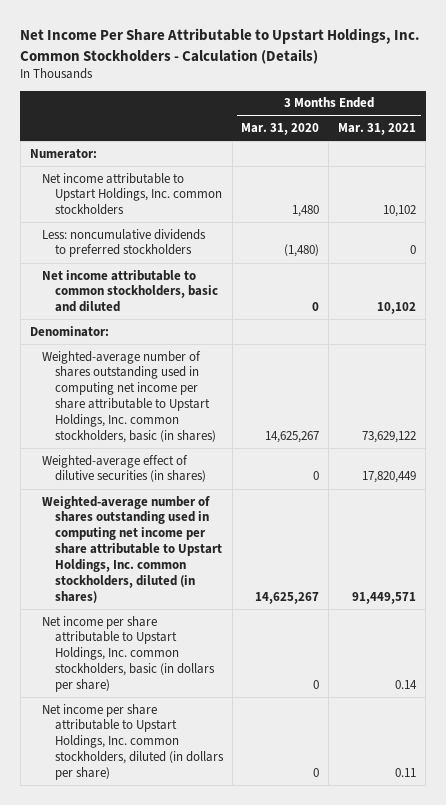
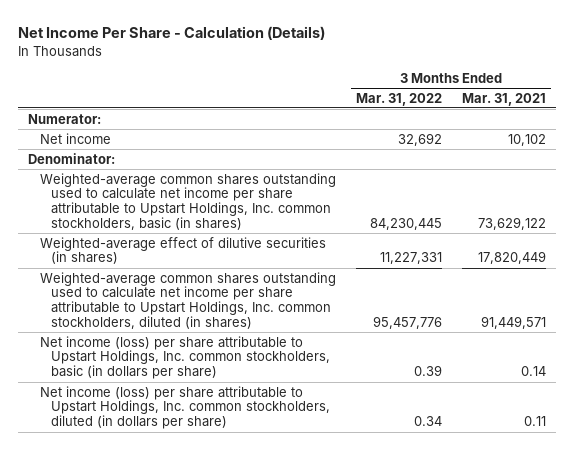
- Net Income Per Share Attributable to Upstart Holdings, Inc. Common Stockholders - Calculation (Details)
+ Net Income Per Share - Calculation (Details)
- | 3 Months Ended Mar. 31, 2020 | 3 Months Ended Mar. 31, 2021
+ | 3 Months Ended Mar. 31, 2022 | 3 Months Ended Mar. 31, 2021
- Net income attributable to Upstart Holdings, Inc. common stockholders | 1,480 | 10,102
- Less: noncumulative dividends to preferred stockholders | (1,480) | 0
- Net income attributable to common stockholders, basic and diluted | 0 | 10,102
+ Net income | 32,692 | 10,102
- Weighted-average number of shares outstanding used in computing net income per share attributable to Upstart Holdings, Inc. common stockholders, basic (in shares) | 14,625,267 | 73,629,122
+ Weighted-average common shares outstanding used to calculate net income per share attributable to Upstart Holdings, Inc. common stockholders, basic (in shares) | 84,230,445 | 73,629,122
- Weighted-average number of shares outstanding used in computing net income per share attributable to Upstart Holdings, Inc. common stockholders, diluted (in shares) | 14,625,267 | 91,449,571
- Net income per share attributable to Upstart Holdings, Inc. common stockholders, basic (in dollars per share) | 0 | 0.14
- Net income per share attributable to Upstart Holdings, Inc. common stockholders, diluted (in dollars per share) | 0 | 0.11
+ Weighted-average common shares outstanding used to calculate net income per share attributable to Upstart Holdings, Inc. common stockholders, diluted (in shares) | 95,457,776 | 91,449,571
+ Net income (loss) per share attributable to Upstart Holdings, Inc. common stockholders, basic (in dollars per share) | 0.39 | 0.14
+ Net income (loss) per share attributable to Upstart Holdings, Inc. common stockholders, diluted (in dollars per share) | 0.34 | 0.11

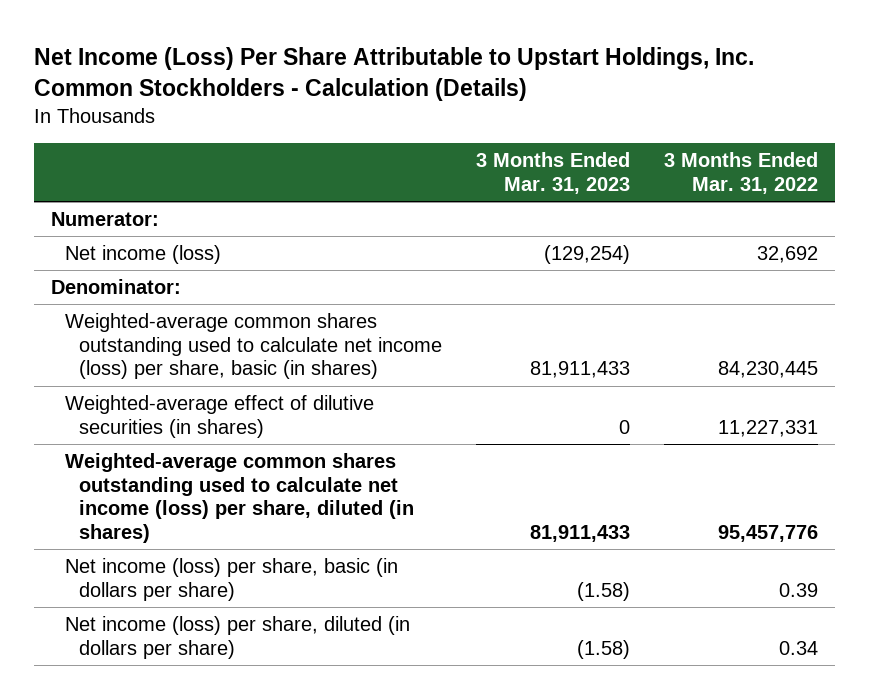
- Net Income Per Share - Calculation (Details)
+ Net Income (Loss) Per Share Attributable to Upstart Holdings, Inc. Common Stockholders - Calculation (Details)
- | 3 Months Ended Mar. 31, 2022 | 3 Months Ended Mar. 31, 2021
+ | 3 Months Ended Mar. 31, 2023 | 3 Months Ended Mar. 31, 2022
- Net income | 32,692 | 10,102
+ Net income (loss) | (129,254) | 32,692
- Weighted-average common shares outstanding used to calculate net income per share attributable to Upstart Holdings, Inc. common stockholders, basic (in shares) | 84,230,445 | 73,629,122
+ Weighted-average common shares outstanding used to calculate net income (loss) per share, basic (in shares) | 81,911,433 | 84,230,445
- Weighted-average common shares outstanding used to calculate net income per share attributable to Upstart Holdings, Inc. common stockholders, diluted (in shares) | 95,457,776 | 91,449,571
- Net income (loss) per share attributable to Upstart Holdings, Inc. common stockholders, basic (in dollars per share) | 0.39 | 0.14
- Net income (loss) per share attributable to Upstart Holdings, Inc. common stockholders, diluted (in dollars per share) | 0.34 | 0.11
+ Weighted-average common shares outstanding used to calculate net income (loss) per share, diluted (in shares) | 81,911,433 | 95,457,776
+ Net income (loss) per share, basic (in dollars per share) | (1.58) | 0.39
+ Net income (loss) per share, diluted (in dollars per share) | (1.58) | 0.34

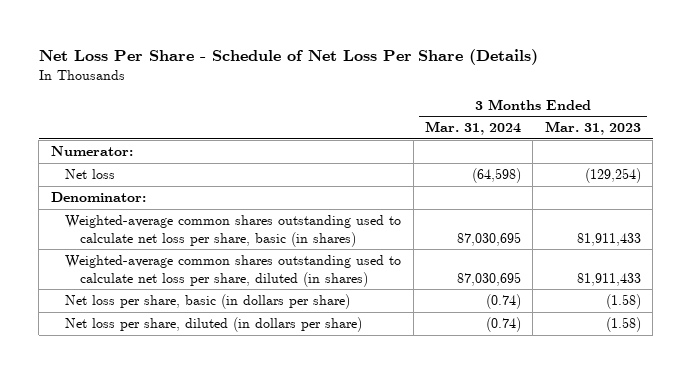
- Net Income (Loss) Per Share Attributable to Upstart Holdings, Inc. Common Stockholders - Calculation (Details)
+ Net Loss Per Share - Schedule of Net Loss Per Share (Details)
- | 3 Months Ended Mar. 31, 2023 | 3 Months Ended Mar. 31, 2022
+ | 3 Months Ended Mar. 31, 2024 | 3 Months Ended Mar. 31, 2023
- Net income (loss) | (129,254) | 32,692
+ Net loss | (64,598) | (129,254)
- Weighted-average common shares outstanding used to calculate net income (loss) per share, basic (in shares) | 81,911,433 | 84,230,445
- Weighted-average effect of dilutive securities (in shares) | 0 | 11,227,331
- Weighted-average common shares outstanding used to calculate net income (loss) per share, diluted (in shares) | 81,911,433 | 95,457,776
- Net income (loss) per share, basic (in dollars per share) | (1.58) | 0.39
- Net income (loss) per share, diluted (in dollars per share) | (1.58) | 0.34
+ Weighted-average common shares outstanding used to calculate net loss per share, basic (in shares) | 87,030,695 | 81,911,433
+ Weighted-average common shares outstanding used to calculate net loss per share, diluted (in shares) | 87,030,695 | 81,911,433
+ Net loss per share, basic (in dollars per share) | (0.74) | (1.58)
+ Net loss per share, diluted (in dollars per share) | (0.74) | (1.58)

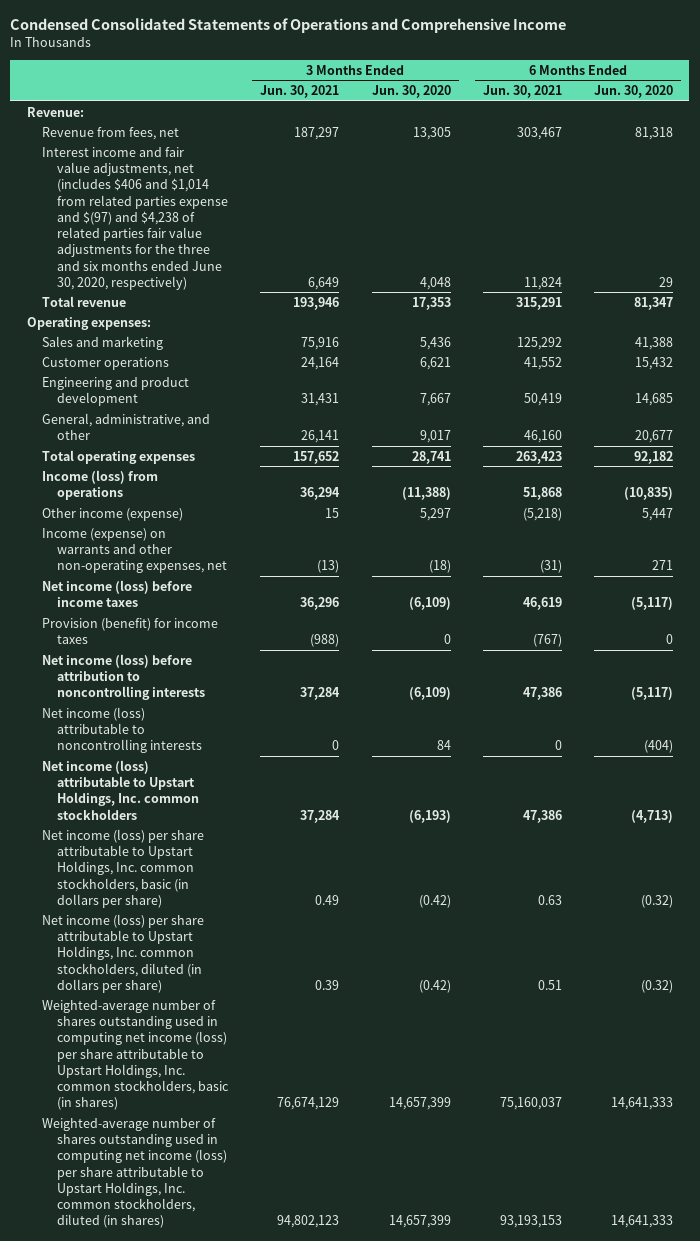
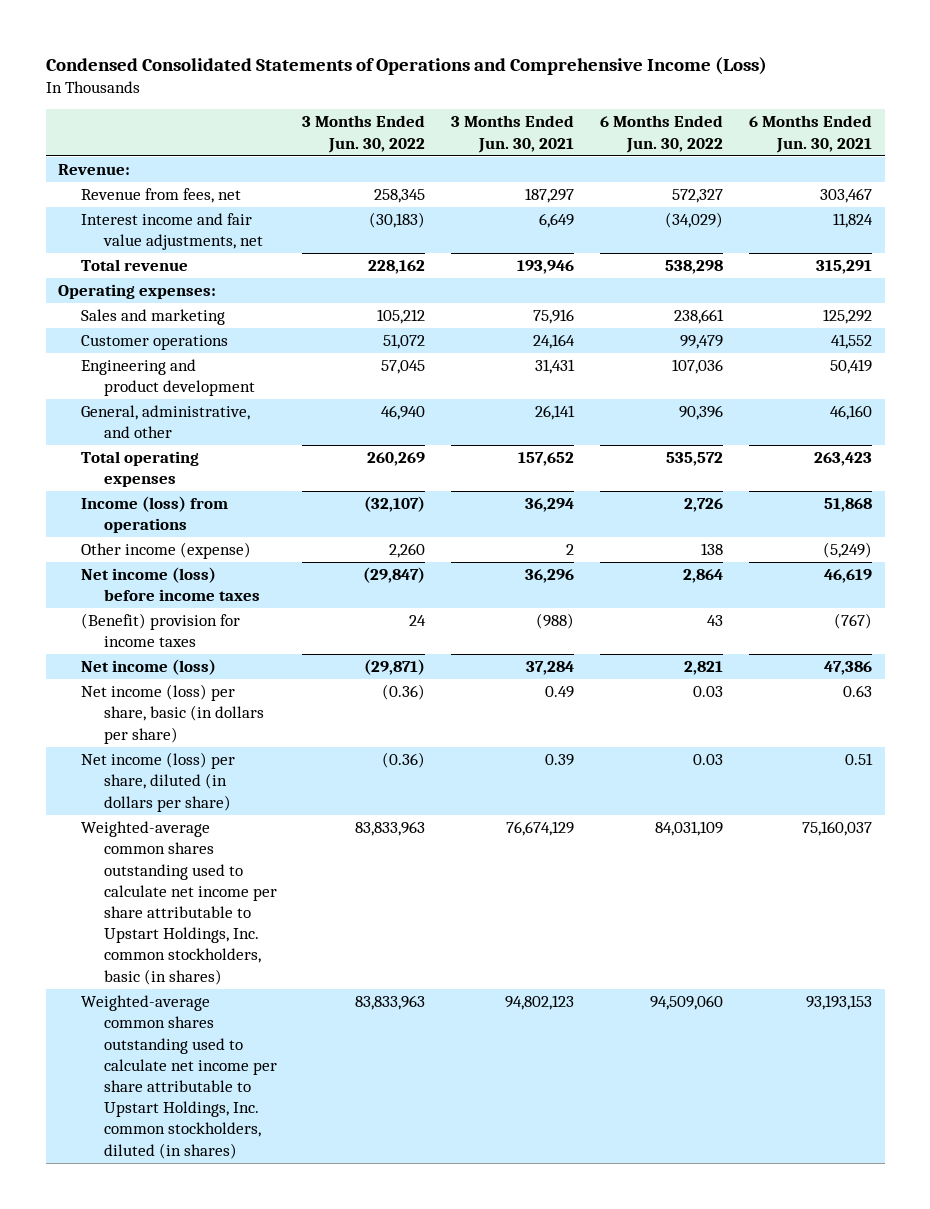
- Condensed Consolidated Statements of Operations and Comprehensive Income
+ Condensed Consolidated Statements of Operations and Comprehensive Income (Loss)
- | 3 Months Ended Jun. 30, 2021 | 3 Months Ended Jun. 30, 2020 | 6 Months Ended Jun. 30, 2021 | 6 Months Ended Jun. 30, 2020
+ | 3 Months Ended Jun. 30, 2022 | 3 Months Ended Jun. 30, 2021 | 6 Months Ended Jun. 30, 2022 | 6 Months Ended Jun. 30, 2021
- Interest income and fair value adjustments, net (includes $406 and $1,014 from related parties expense and $(97) and $4,238 of related parties fair value adjustments for the three and six months ended June 30, 2020, respectively) | 6,649 | 4,048 | 11,824 | 29
+ Interest income and fair value adjustments, net | (30,183) | 6,649 | (34,029) | 11,824
- Other income (expense) | 15 | 5,297 | (5,218) | 5,447
- Income (expense) on warrants and other non-operating expenses, net | (13) | (18) | (31) | 271
+ Other income (expense) | 2,260 | 2 | 138 | (5,249)
- Provision (benefit) for income taxes | (988) | 0 | (767) | 0
- Net income (loss) before attribution to noncontrolling interests | 37,284 | (6,109) | 47,386 | (5,117)
- Net income (loss) attributable to noncontrolling interests | 0 | 84 | 0 | (404)
- Net income (loss) attributable to Upstart Holdings, Inc. common stockholders | 37,284 | (6,193) | 47,386 | (4,713)
- Net income (loss) per share attributable to Upstart Holdings, Inc. common stockholders, basic (in dollars per share) | 0.49 | (0.42) | 0.63 | (0.32)
- Net income (loss) per share attributable to Upstart Holdings, Inc. common stockholders, diluted (in dollars per share) | 0.39 | (0.42) | 0.51 | (0.32)
- Weighted-average number of shares outstanding used in computing net income (loss) per share attributable to Upstart Holdings, Inc. common stockholders, basic (in shares) | 76,674,129 | 14,657,399 | 75,160,037 | 14,641,333
- Weighted-average number of shares outstanding used in computing net income (loss) per share attributable to Upstart Holdings, Inc. common stockholders, diluted (in shares) | 94,802,123 | 14,657,399 | 93,193,153 | 14,641,333
+ (Benefit) provision for income taxes | 24 | (988) | 43 | (767)
+ Net income (loss) | (29,871) | 37,284 | 2,821 | 47,386
+ Net income (loss) per share, basic (in dollars per share) | (0.36) | 0.49 | 0.03 | 0.63
+ Net income (loss) per share, diluted (in dollars per share) | (0.36) | 0.39 | 0.03 | 0.51
+ Weighted-average common shares outstanding used to calculate net income per share attributable to Upstart Holdings, Inc. common stockholders, basic (in shares) | 83,833,963 | 76,674,129 | 84,031,109 | 75,160,037
+ Weighted-average common shares outstanding used to calculate net income per share attributable to Upstart Holdings, Inc. common stockholders, diluted (in shares) | 83,833,963 | 94,802,123 | 94,509,060 | 93,193,153

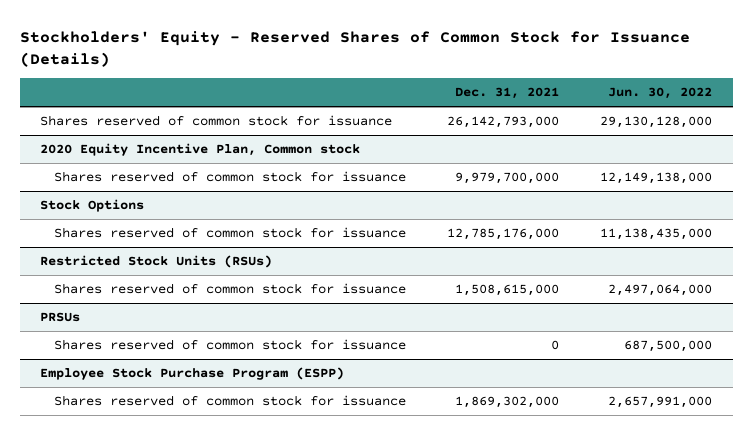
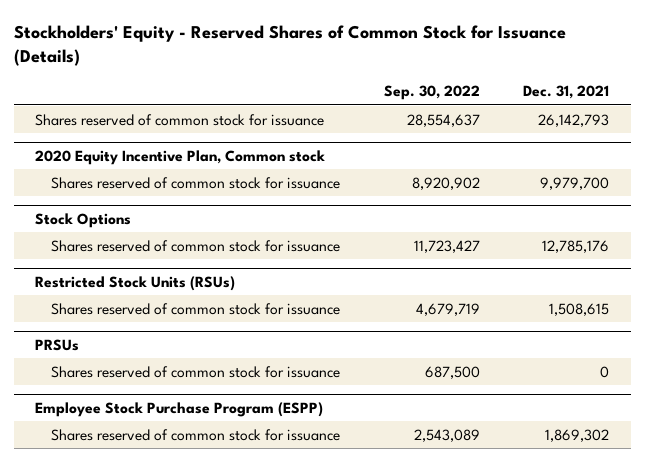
- | Dec. 31, 2021 | Jun. 30, 2022
+ | Sep. 30, 2022 | Dec. 31, 2021
- Shares reserved of common stock for issuance | 26,142,793,000 | 29,130,128,000
+ Shares reserved of common stock for issuance | 28,554,637 | 26,142,793
@ 2020 Equity Incentive Plan, Common stock
- Shares reserved of common stock for issuance | 9,979,700,000 | 12,149,138,000
+ Shares reserved of common stock for issuance | 8,920,902 | 9,979,700
@ Stock Options
- Shares reserved of common stock for issuance | 12,785,176,000 | 11,138,435,000
+ Shares reserved of common stock for issuance | 11,723,427 | 12,785,176
@ Restricted Stock Units (RSUs)
- Shares reserved of common stock for issuance | 1,508,615,000 | 2,497,064,000
+ Shares reserved of common stock for issuance | 4,679,719 | 1,508,615
@ Employee Stock Purchase Program (ESPP)
- Shares reserved of common stock for issuance | 1,869,302,000 | 2,657,991,000
+ Shares reserved of common stock for issuance | 2,543,089 | 1,869,302

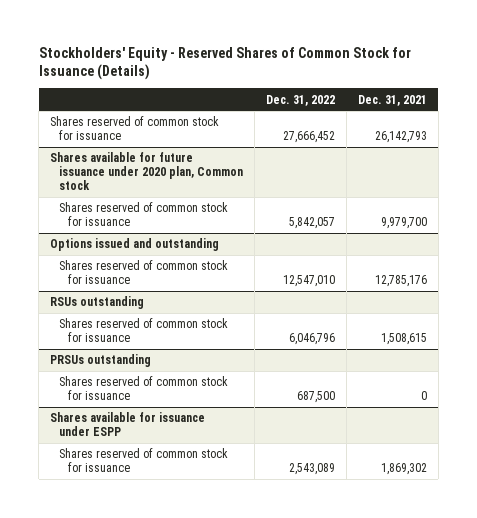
- | Sep. 30, 2022 | Dec. 31, 2021
+ | Dec. 31, 2022 | Dec. 31, 2021
- 2020 Equity Incentive Plan, Common stock
+ Shares available for future issuance under 2020 plan, Common stock
- Stock Options
+ Options issued and outstanding
- Restricted Stock Units (RSUs)
+ RSUs outstanding
- PRSUs
+ PRSUs outstanding
- Employee Stock Purchase Program (ESPP)
+ Shares available for issuance under ESPP

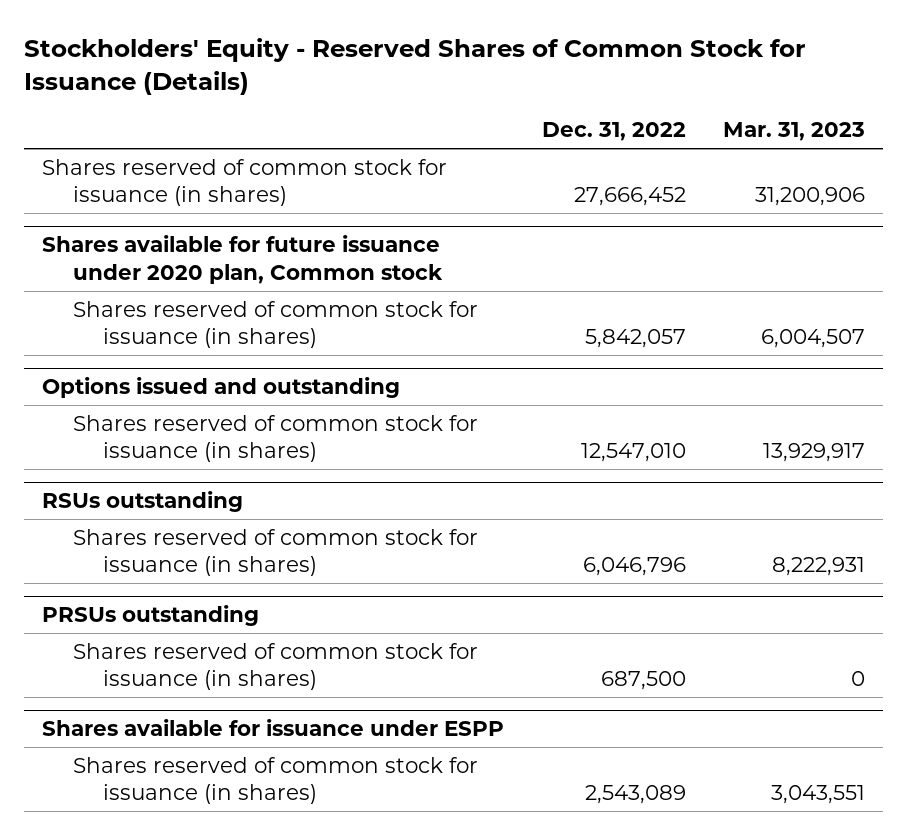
- | Dec. 31, 2022 | Dec. 31, 2021
+ | Dec. 31, 2022 | Mar. 31, 2023
- Shares reserved of common stock for issuance | 27,666,452 | 26,142,793
+ Shares reserved of common stock for issuance (in shares) | 27,666,452 | 31,200,906
@ Shares available for future issuance under 2020 plan, Common stock
- Shares reserved of common stock for issuance | 5,842,057 | 9,979,700
+ Shares reserved of common stock for issuance (in shares) | 5,842,057 | 6,004,507
@ Options issued and outstanding
- Shares reserved of common stock for issuance | 12,547,010 | 12,785,176
+ Shares reserved of common stock for issuance (in shares) | 12,547,010 | 13,929,917
@ RSUs outstanding
- Shares reserved of common stock for issuance | 6,046,796 | 1,508,615
+ Shares reserved of common stock for issuance (in shares) | 6,046,796 | 8,222,931
@ PRSUs outstanding
- Shares reserved of common stock for issuance | 687,500 | 0
+ Shares reserved of common stock for issuance (in shares) | 687,500 | 0
@ Shares available for issuance under ESPP
- Shares reserved of common stock for issuance | 2,543,089 | 1,869,302
+ Shares reserved of common stock for issuance (in shares) | 2,543,089 | 3,043,551

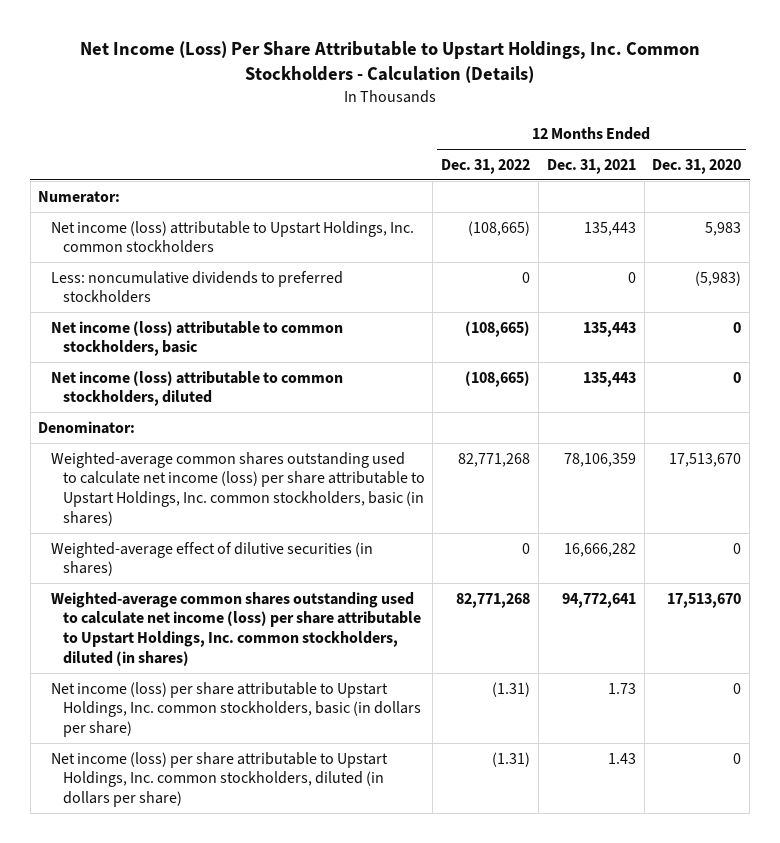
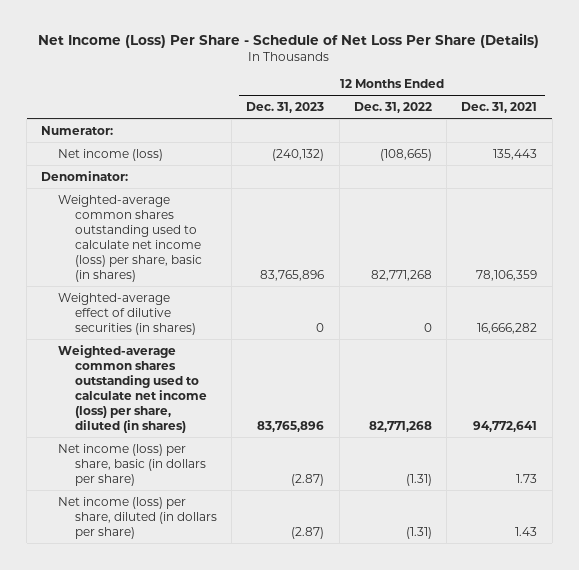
- Net Income (Loss) Per Share Attributable to Upstart Holdings, Inc. Common Stockholders - Calculation (Details)
+ Net Income (Loss) Per Share - Schedule of Net Loss Per Share (Details)
- | 12 Months Ended Dec. 31, 2022 | 12 Months Ended Dec. 31, 2021 | 12 Months Ended Dec. 31, 2020
+ | 12 Months Ended Dec. 31, 2023 | 12 Months Ended Dec. 31, 2022 | 12 Months Ended Dec. 31, 2021
- Net income (loss) attributable to Upstart Holdings, Inc. common stockholders | (108,665) | 135,443 | 5,983
- Less: noncumulative dividends to preferred stockholders | 0 | 0 | (5,983)
- Net income (loss) attributable to common stockholders, basic | (108,665) | 135,443 | 0
- Net income (loss) attributable to common stockholders, diluted | (108,665) | 135,443 | 0
+ Net income (loss) | (240,132) | (108,665) | 135,443
- Weighted-average common shares outstanding used to calculate net income (loss) per share attributable to Upstart Holdings, Inc. common stockholders, basic (in shares) | 82,771,268 | 78,106,359 | 17,513,670
+ Weighted-average common shares outstanding used to calculate net income (loss) per share, basic (in shares) | 83,765,896 | 82,771,268 | 78,106,359
- Weighted-average common shares outstanding used to calculate net income (loss) per share attributable to Upstart Holdings, Inc. common stockholders, diluted (in shares) | 82,771,268 | 94,772,641 | 17,513,670
- Net income (loss) per share attributable to Upstart Holdings, Inc. common stockholders, basic (in dollars per share) | (1.31) | 1.73 | 0
- Net income (loss) per share attributable to Upstart Holdings, Inc. common stockholders, diluted (in dollars per share) | (1.31) | 1.43 | 0
+ Weighted-average common shares outstanding used to calculate net income (loss) per share, diluted (in shares) | 83,765,896 | 82,771,268 | 94,772,641
+ Net income (loss) per share, basic (in dollars per share) | (2.87) | (1.31) | 1.73
+ Net income (loss) per share, diluted (in dollars per share) | (2.87) | (1.31) | 1.43

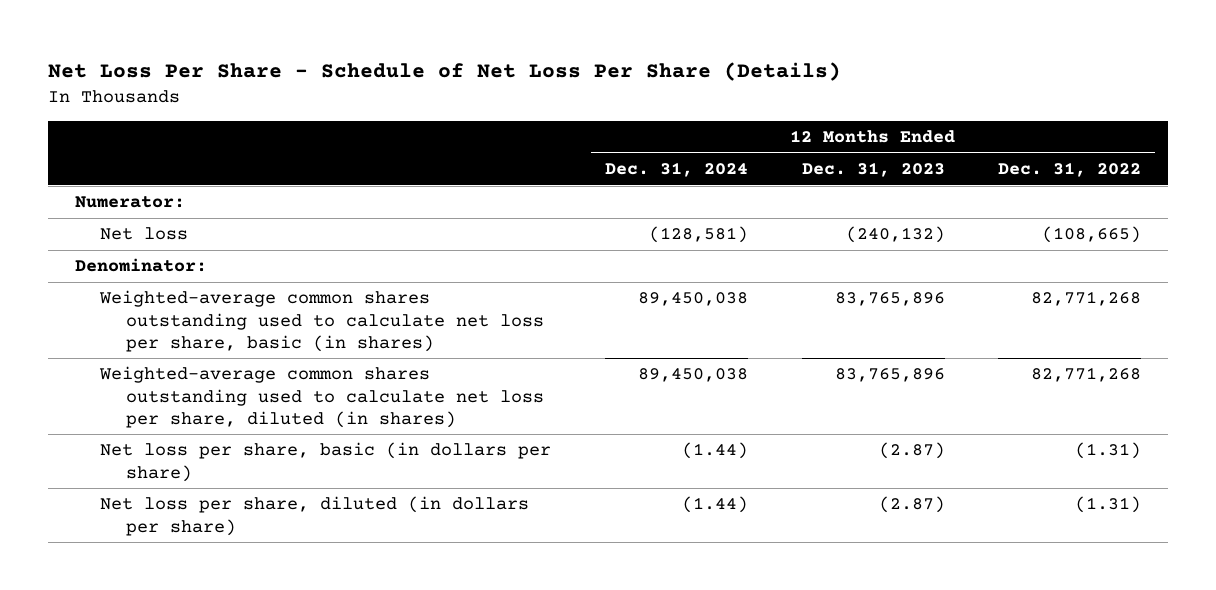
- Net Income (Loss) Per Share - Schedule of Net Loss Per Share (Details)
+ Net Loss Per Share - Schedule of Net Loss Per Share (Details)
- | 12 Months Ended Dec. 31, 2023 | 12 Months Ended Dec. 31, 2022 | 12 Months Ended Dec. 31, 2021
+ | 12 Months Ended Dec. 31, 2024 | 12 Months Ended Dec. 31, 2023 | 12 Months Ended Dec. 31, 2022
- Net income (loss) | (240,132) | (108,665) | 135,443
+ Net loss | (128,581) | (240,132) | (108,665)
- Weighted-average common shares outstanding used to calculate net income (loss) per share, basic (in shares) | 83,765,896 | 82,771,268 | 78,106,359
- Weighted-average effect of dilutive securities (in shares) | 0 | 0 | 16,666,282
- Weighted-average common shares outstanding used to calculate net income (loss) per share, diluted (in shares) | 83,765,896 | 82,771,268 | 94,772,641
- Net income (loss) per share, basic (in dollars per share) | (2.87) | (1.31) | 1.73
- Net income (loss) per share, diluted (in dollars per share) | (2.87) | (1.31) | 1.43
+ Weighted-average common shares outstanding used to calculate net loss per share, basic (in shares) | 89,450,038 | 83,765,896 | 82,771,268
+ Weighted-average common shares outstanding used to calculate net loss per share, diluted (in shares) | 89,450,038 | 83,765,896 | 82,771,268
+ Net loss per share, basic (in dollars per share) | (1.44) | (2.87) | (1.31)
+ Net loss per share, diluted (in dollars per share) | (1.44) | (2.87) | (1.31)

